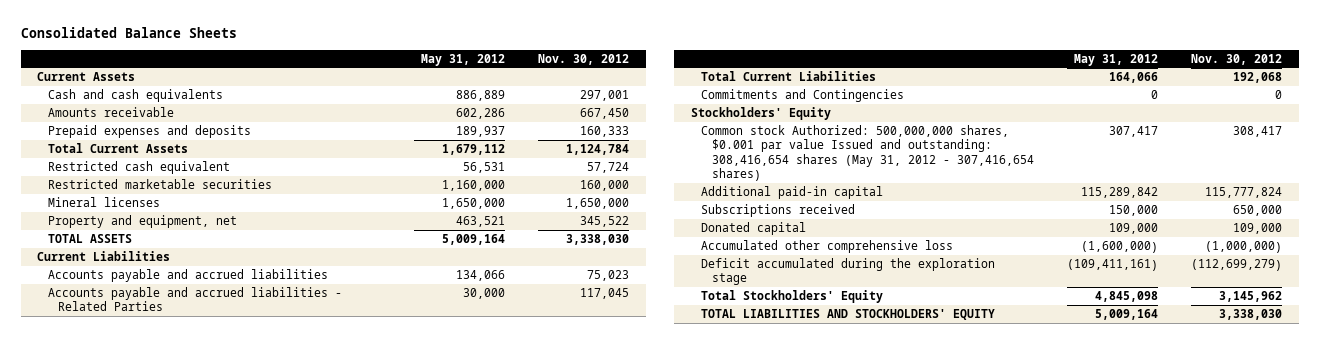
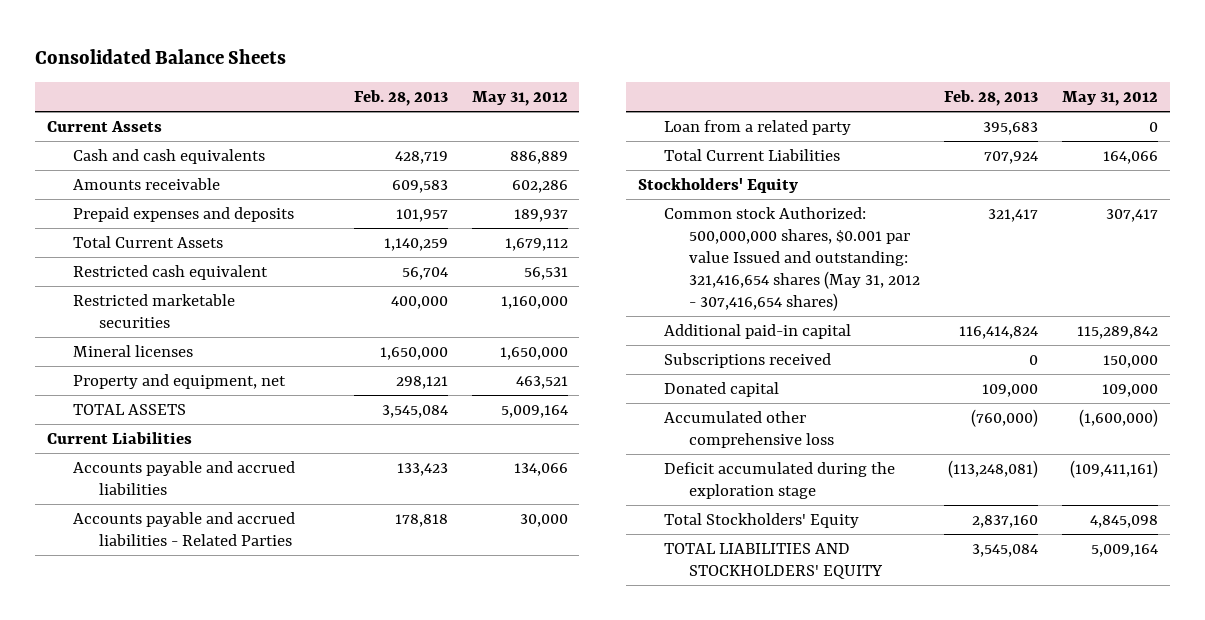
- | May 31, 2012 | Nov. 30, 2012
+ | Feb. 28, 2013 | May 31, 2012
+ Loan from a related party | 395,683 | 0
- Commitments and Contingencies | 0 | 0
- Common stock Authorized: 500,000,000 shares, $0.001 par value Issued and outstanding: 308,416,654 shares (May 31, 2012 - 307,416,654 shares) | 307,417 | 308,417
+ Common stock Authorized: 500,000,000 shares, $0.001 par value Issued and outstanding: 321,416,654 shares (May 31, 2012 - 307,416,654 shares) | 321,417 | 307,417

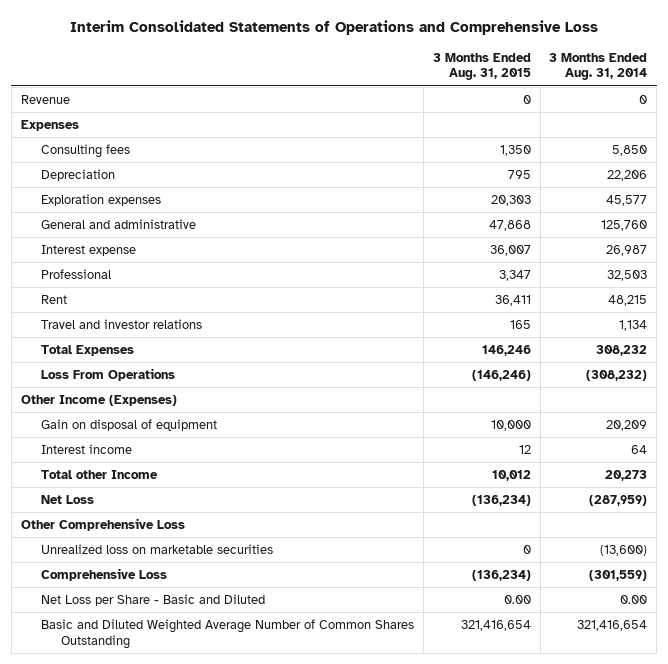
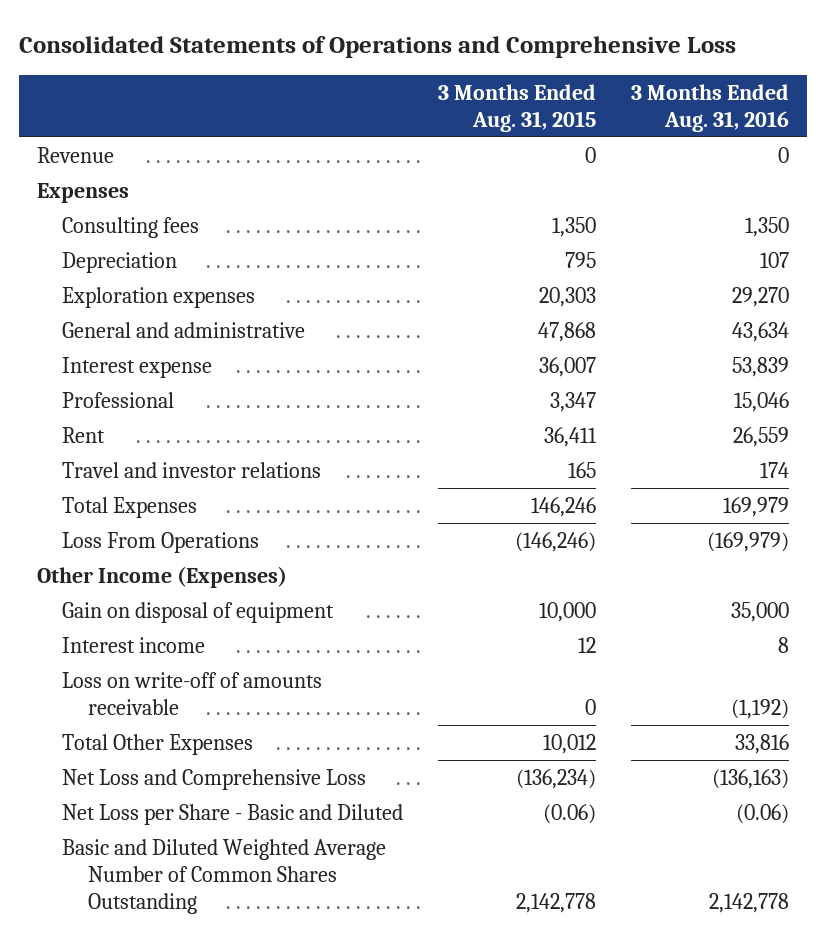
- Interim Consolidated Statements of Operations and Comprehensive Loss
+ Consolidated Statements of Operations and Comprehensive Loss
- | 3 Months Ended Aug. 31, 2015 | 3 Months Ended Aug. 31, 2014
+ | 3 Months Ended Aug. 31, 2015 | 3 Months Ended Aug. 31, 2016
- Total other Income | 10,012 | 20,273
- Net Loss | (136,234) | (287,959)
- Other Comprehensive Loss
- Unrealized loss on marketable securities | 0 | (13,600)
- Comprehensive Loss | (136,234) | (301,559)
- Net Loss per Share - Basic and Diluted | 0.00 | 0.00
- Basic and Diluted Weighted Average Number of Common Shares Outstanding | 321,416,654 | 321,416,654
+ Loss on write-off of amounts receivable | 0 | (1,192)
+ Total Other Expenses | 10,012 | 33,816
+ Net Loss and Comprehensive Loss | (136,234) | (136,163)
+ Net Loss per Share - Basic and Diluted | (0.06) | (0.06)
+ Basic and Diluted Weighted Average Number of Common Shares Outstanding | 2,142,778 | 2,142,778

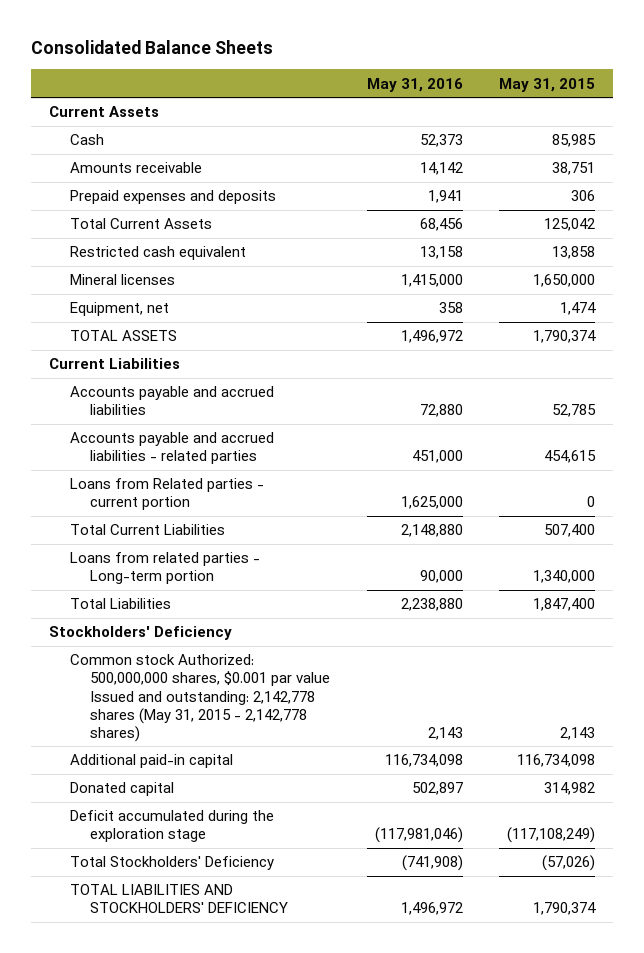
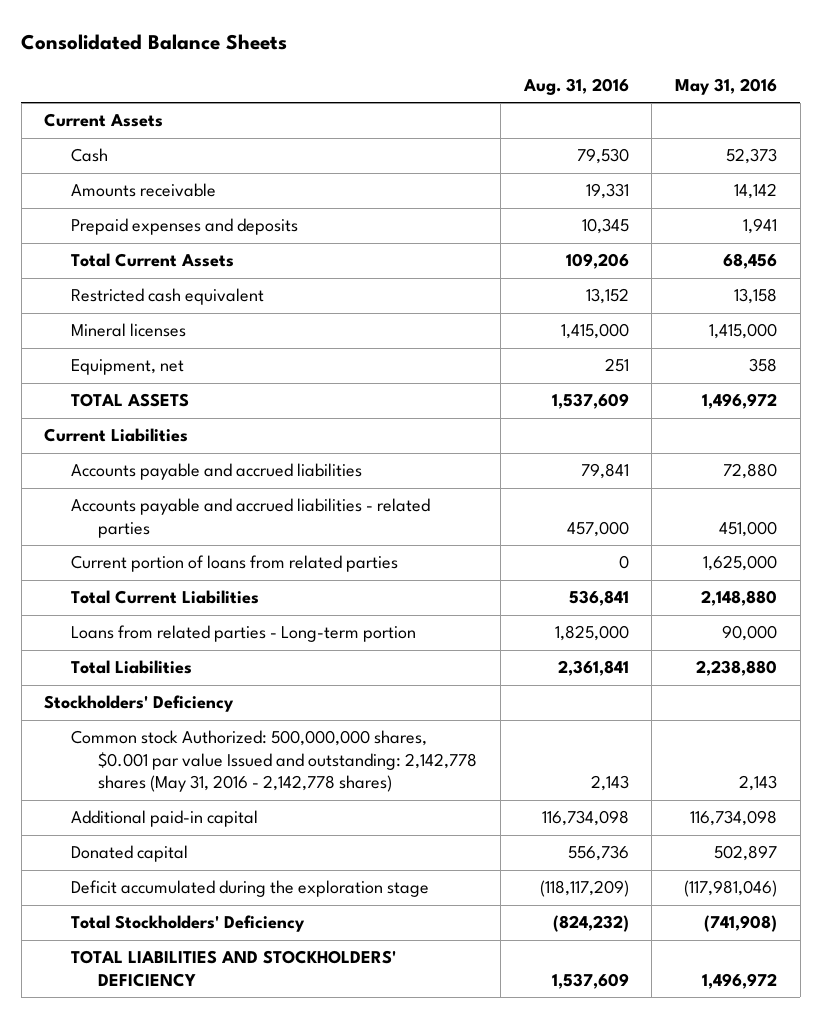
- | May 31, 2016 | May 31, 2015
+ | Aug. 31, 2016 | May 31, 2016
- Loans from Related parties - current portion | 1,625,000 | 0
+ Current portion of loans from related parties | 0 | 1,625,000
- Common stock Authorized: 500,000,000 shares, $0.001 par value Issued and outstanding: 2,142,778 shares (May 31, 2015 - 2,142,778 shares) | 2,143 | 2,143
+ Common stock Authorized: 500,000,000 shares, $0.001 par value Issued and outstanding: 2,142,778 shares (May 31, 2016 - 2,142,778 shares) | 2,143 | 2,143

